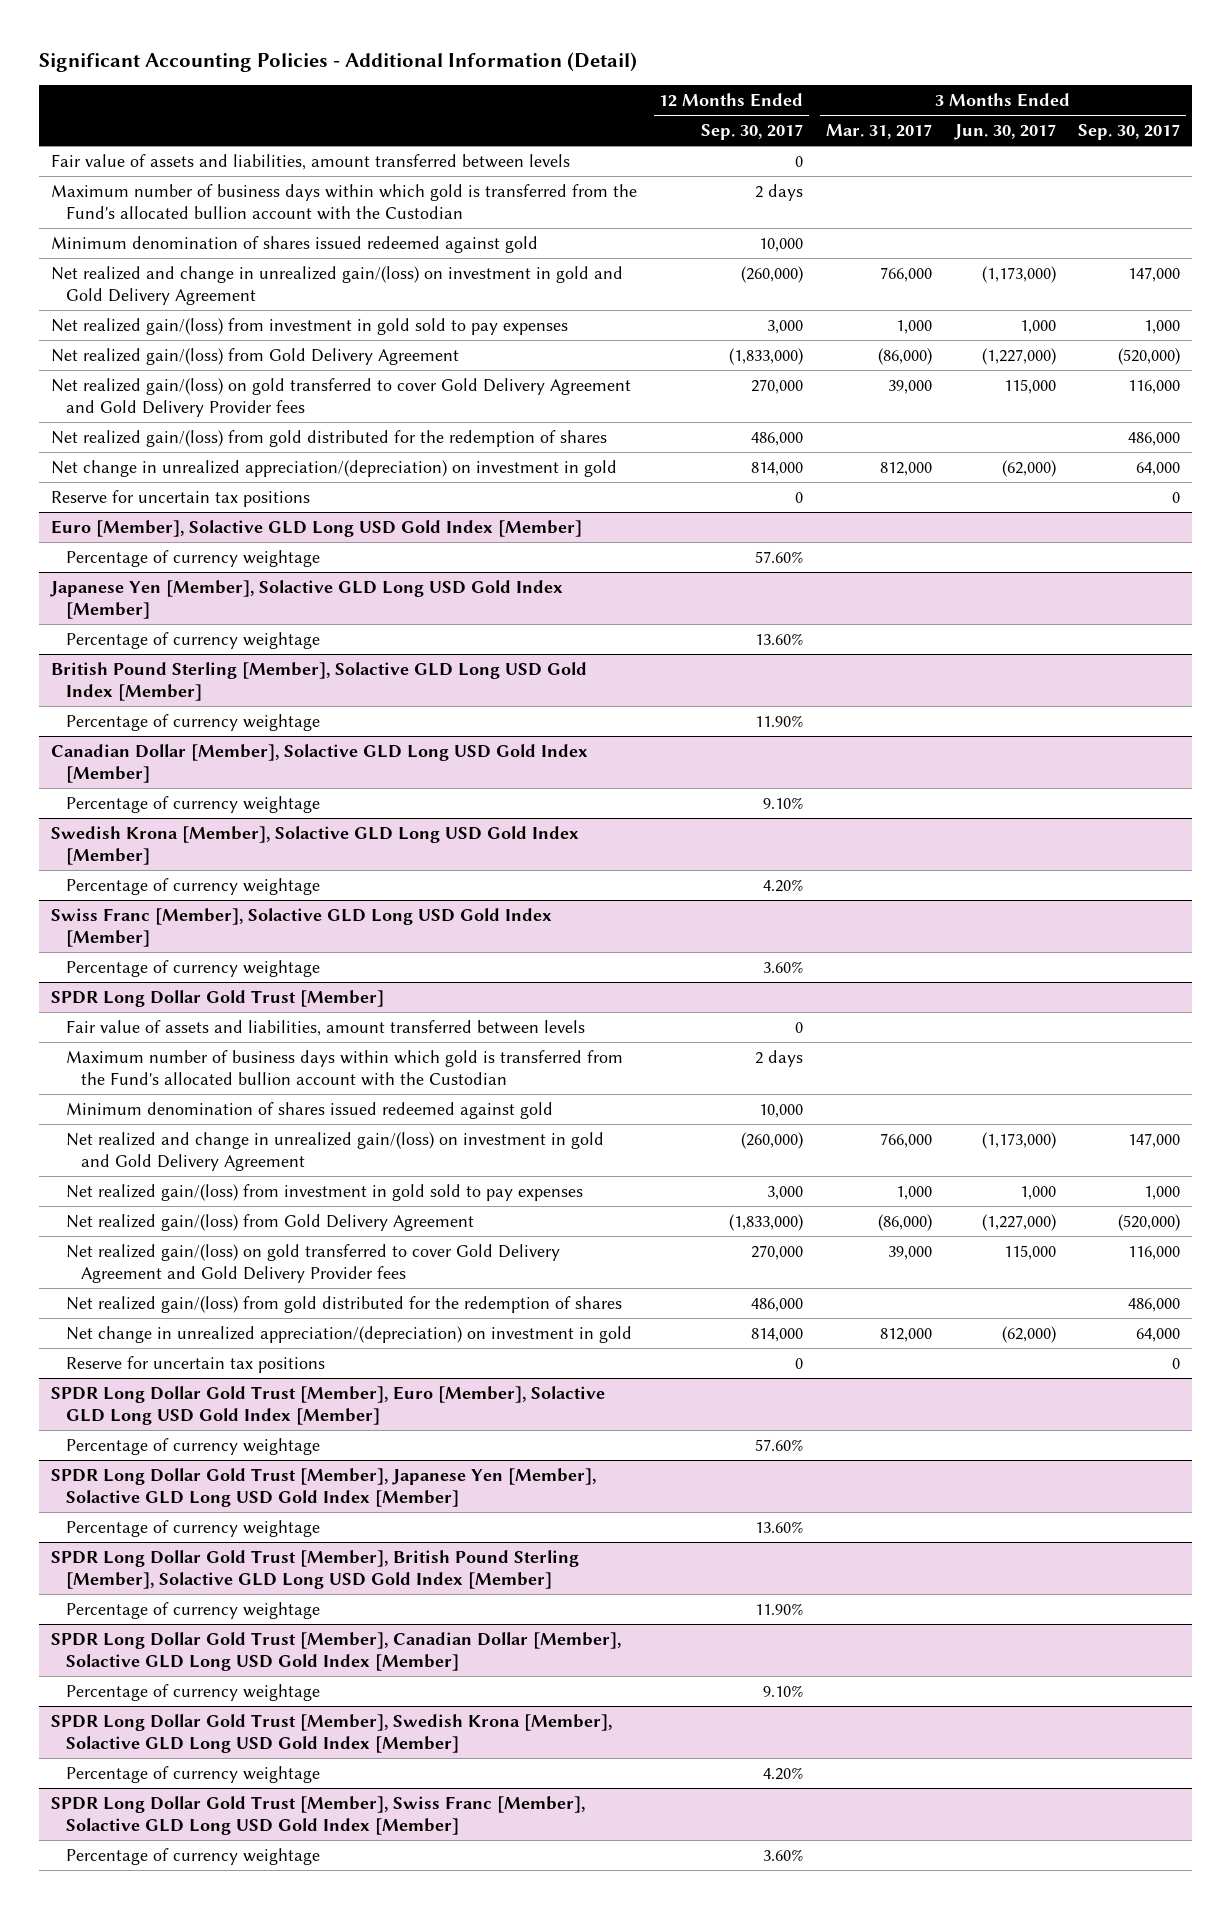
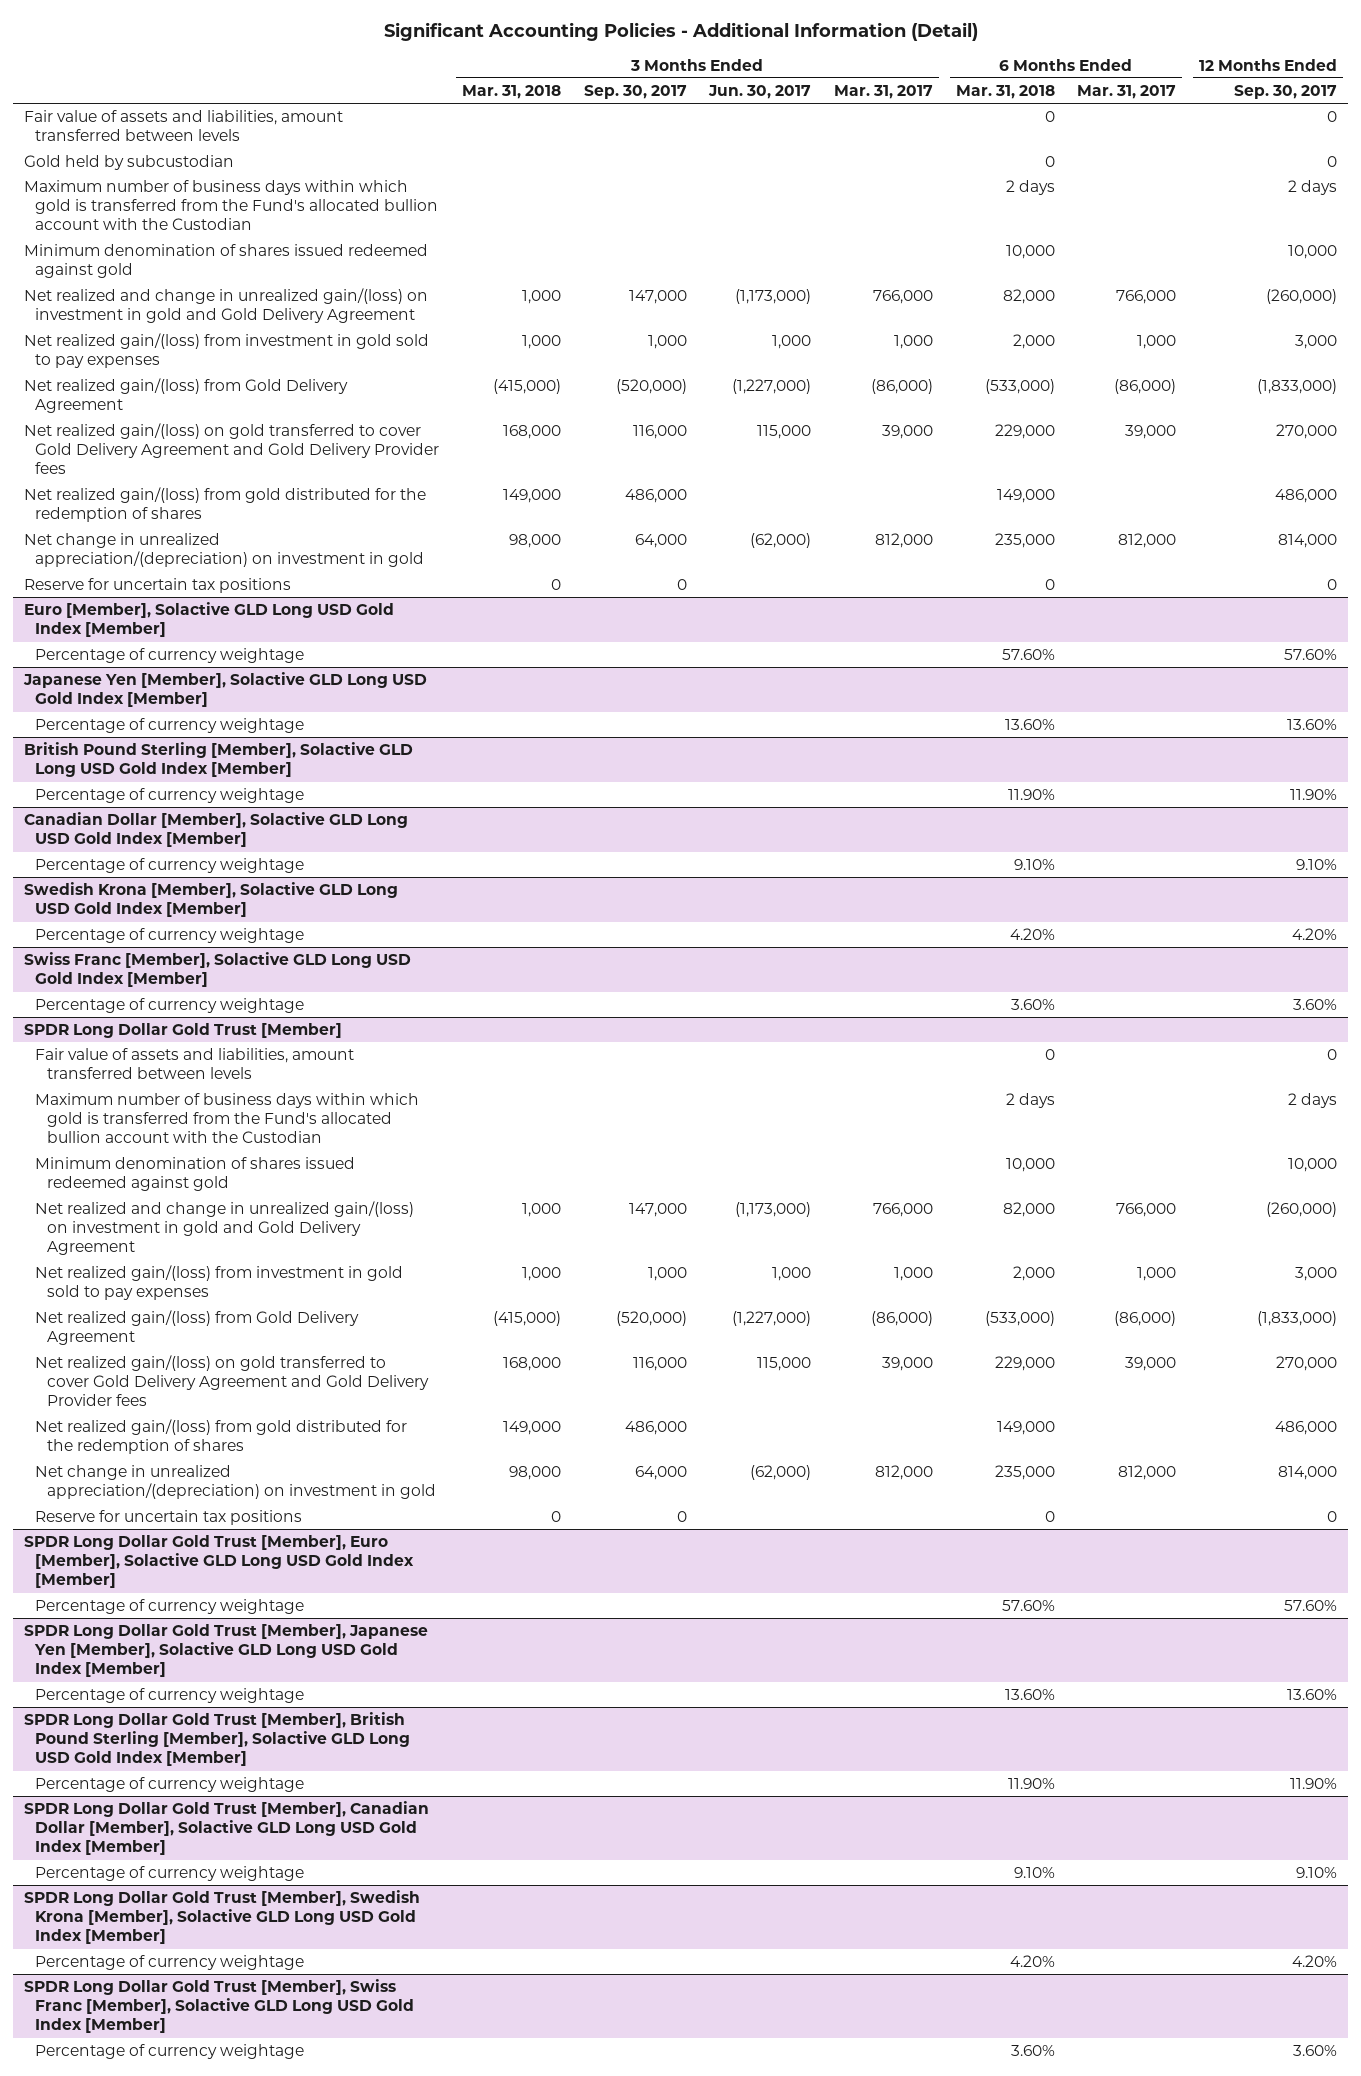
- | 12 Months Ended Sep. 30, 2017 | 3 Months Ended Mar. 31, 2017 | 3 Months Ended Jun. 30, 2017 | 3 Months Ended Sep. 30, 2017
+ | 3 Months Ended Mar. 31, 2018 | 3 Months Ended Sep. 30, 2017 | 3 Months Ended Jun. 30, 2017 | 3 Months Ended Mar. 31, 2017 | 6 Months Ended Mar. 31, 2018 | 6 Months Ended Mar. 31, 2017 | 12 Months Ended Sep. 30, 2017
+ Gold held by subcustodian | | | | | 0 | | 0

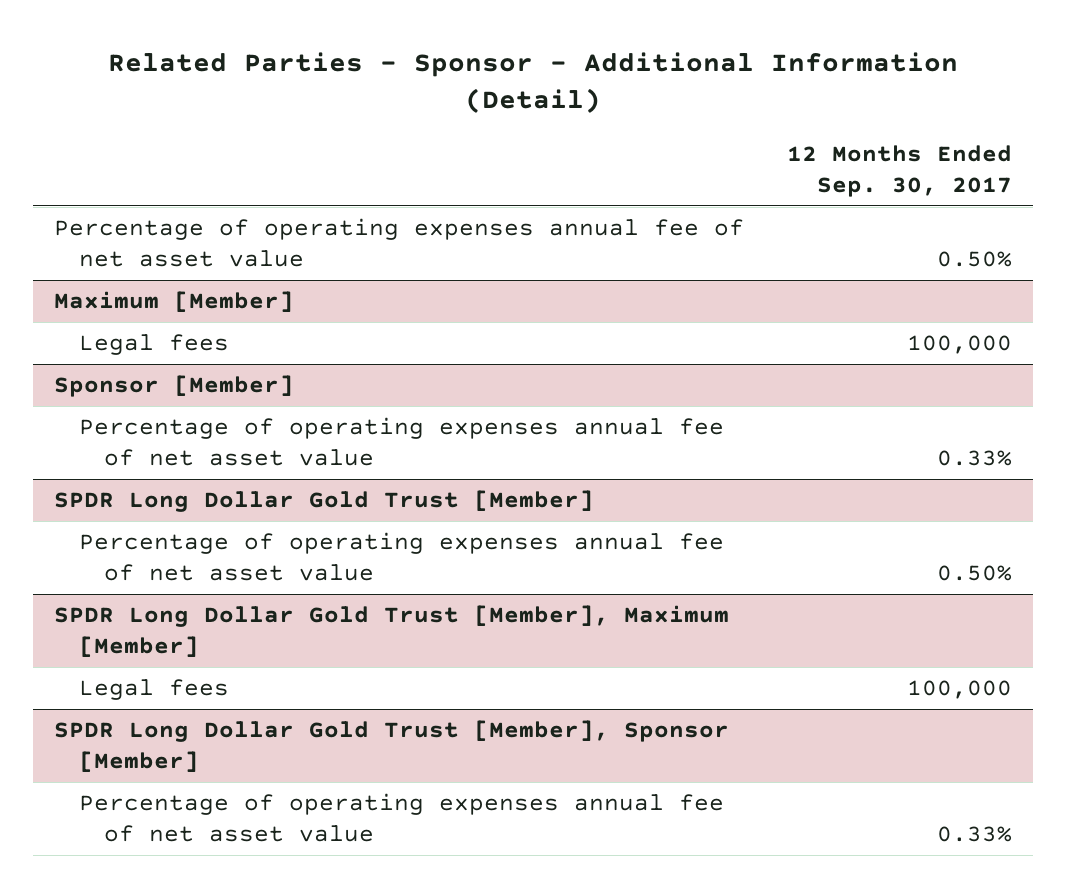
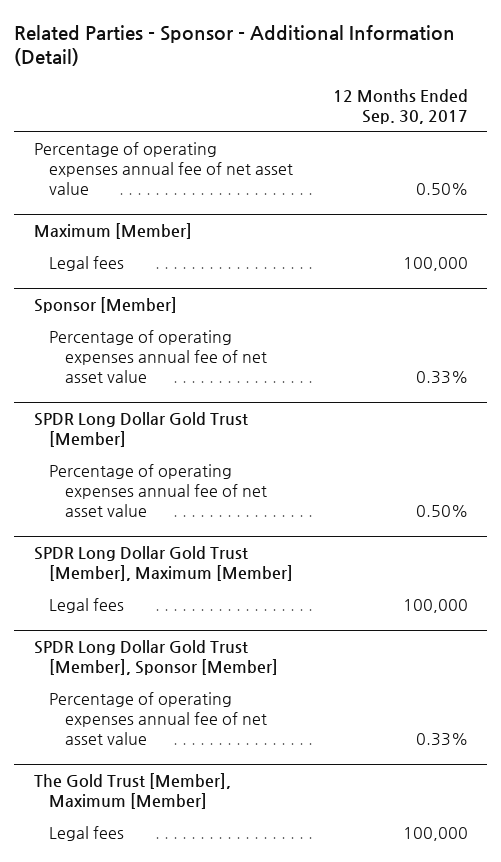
+ The Gold Trust [Member], Maximum [Member]
+ Legal fees | 100,000

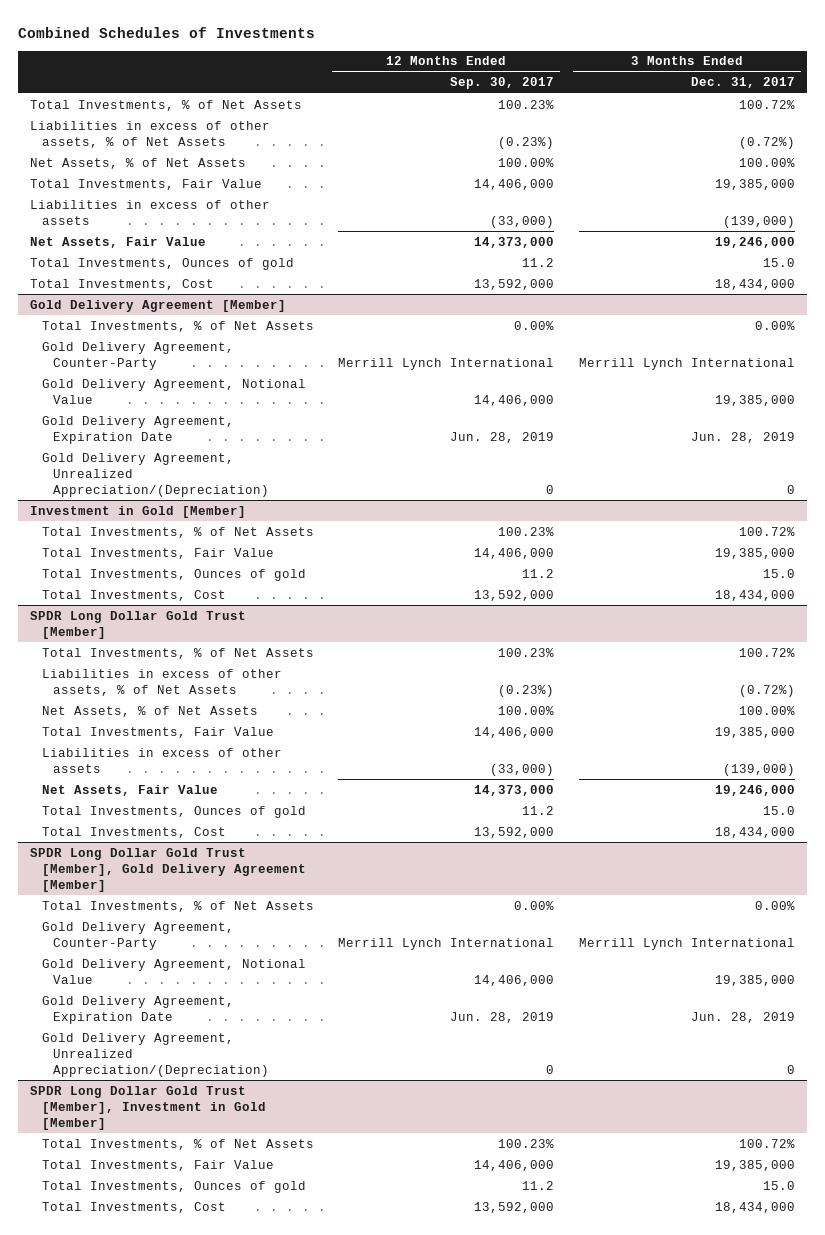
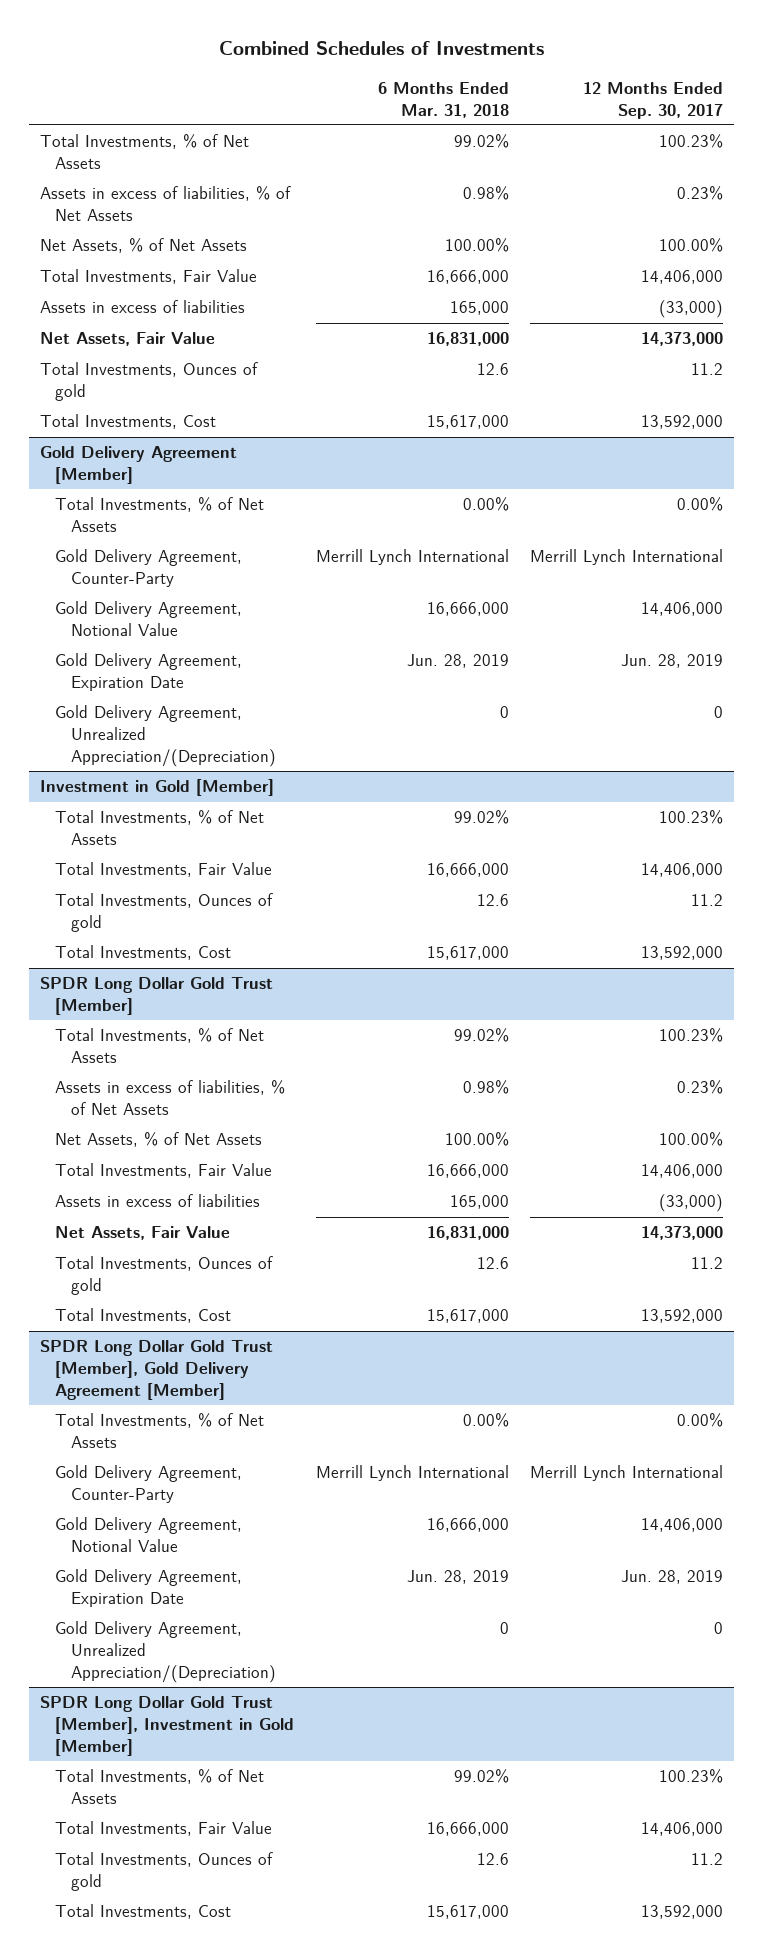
- | 12 Months Ended Sep. 30, 2017 | 3 Months Ended Dec. 31, 2017
+ | 6 Months Ended Mar. 31, 2018 | 12 Months Ended Sep. 30, 2017
- Liabilities in excess of other assets, % of Net Assets | (0.23%) | (0.72%)
+ Assets in excess of liabilities, % of Net Assets | 0.98% | 0.23%
- Liabilities in excess of other assets | (33,000) | (139,000)
+ Assets in excess of liabilities | 165,000 | (33,000)
@ SPDR Long Dollar Gold Trust [Member]
- Liabilities in excess of other assets, % of Net Assets | (0.23%) | (0.72%)
+ Assets in excess of liabilities, % of Net Assets | 0.98% | 0.23%
- Liabilities in excess of other assets | (33,000) | (139,000)
+ Assets in excess of liabilities | 165,000 | (33,000)

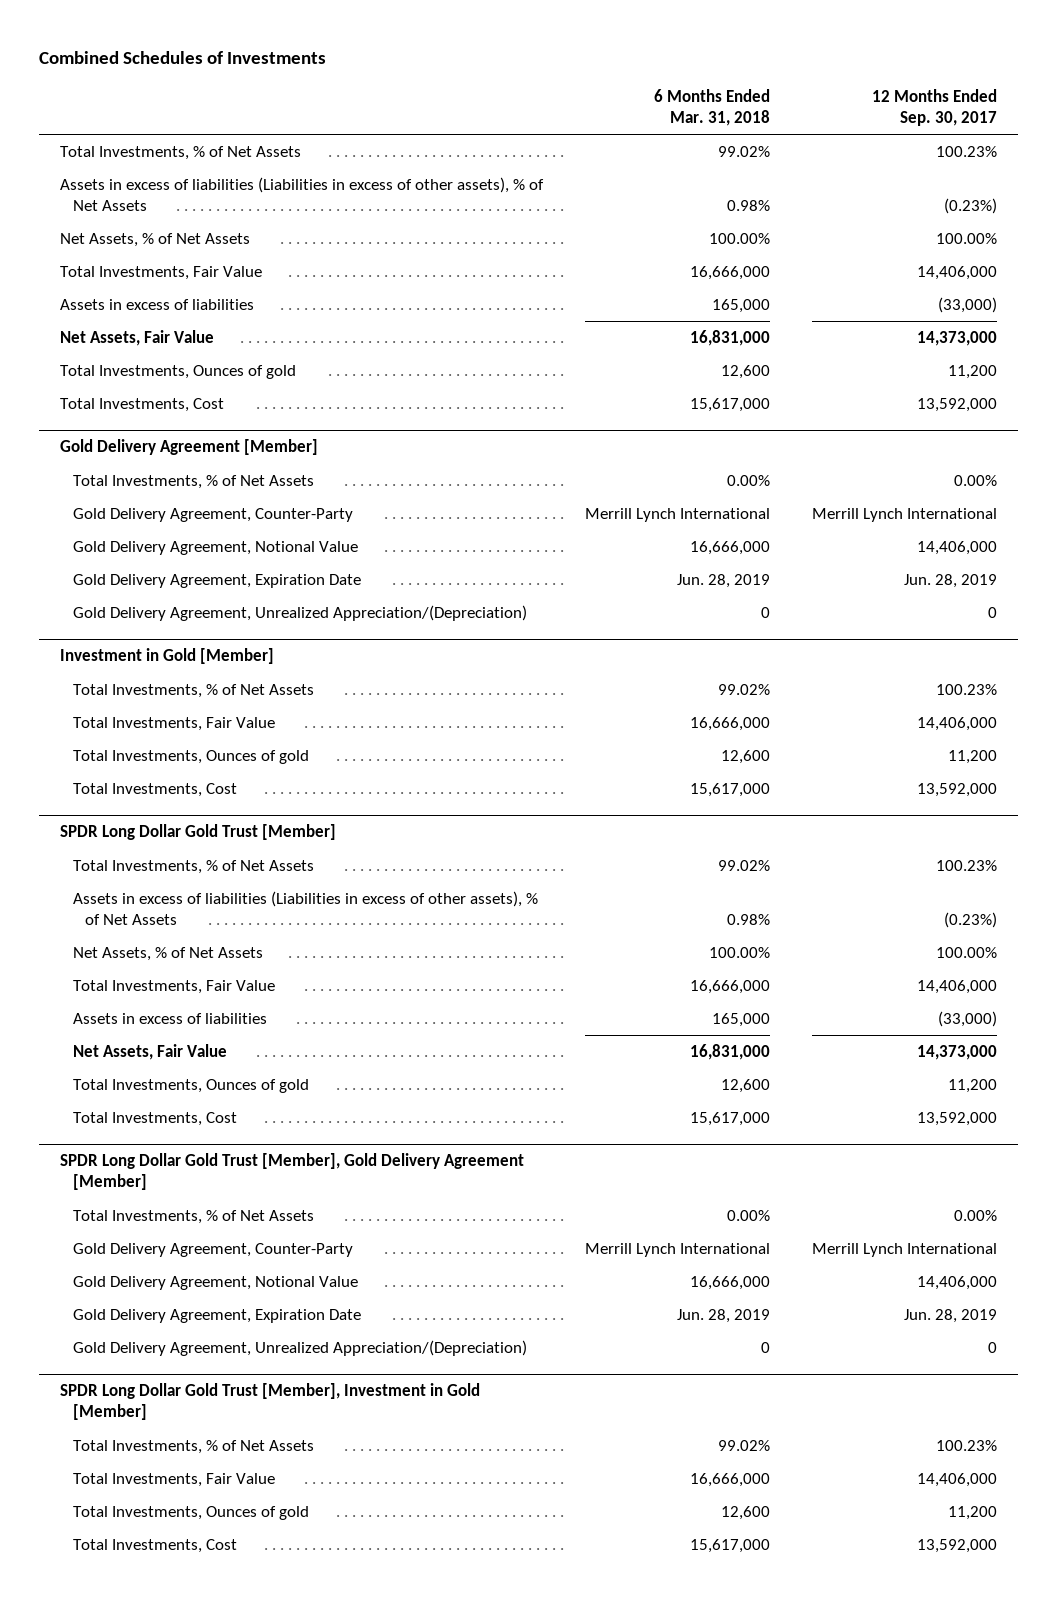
- Assets in excess of liabilities, % of Net Assets | 0.98% | 0.23%
+ Assets in excess of liabilities (Liabilities in excess of other assets), % of Net Assets | 0.98% | (0.23%)
- Total Investments, Ounces of gold | 12.6 | 11.2
+ Total Investments, Ounces of gold | 12,600 | 11,200
@ Investment in Gold [Member]
- Total Investments, Ounces of gold | 12.6 | 11.2
+ Total Investments, Ounces of gold | 12,600 | 11,200
@ SPDR Long Dollar Gold Trust [Member]
- Assets in excess of liabilities, % of Net Assets | 0.98% | 0.23%
+ Assets in excess of liabilities (Liabilities in excess of other assets), % of Net Assets | 0.98% | (0.23%)
- Total Investments, Ounces of gold | 12.6 | 11.2
+ Total Investments, Ounces of gold | 12,600 | 11,200
@ SPDR Long Dollar Gold Trust [Member], Investment in Gold [Member]
- Total Investments, Ounces of gold | 12.6 | 11.2
+ Total Investments, Ounces of gold | 12,600 | 11,200

